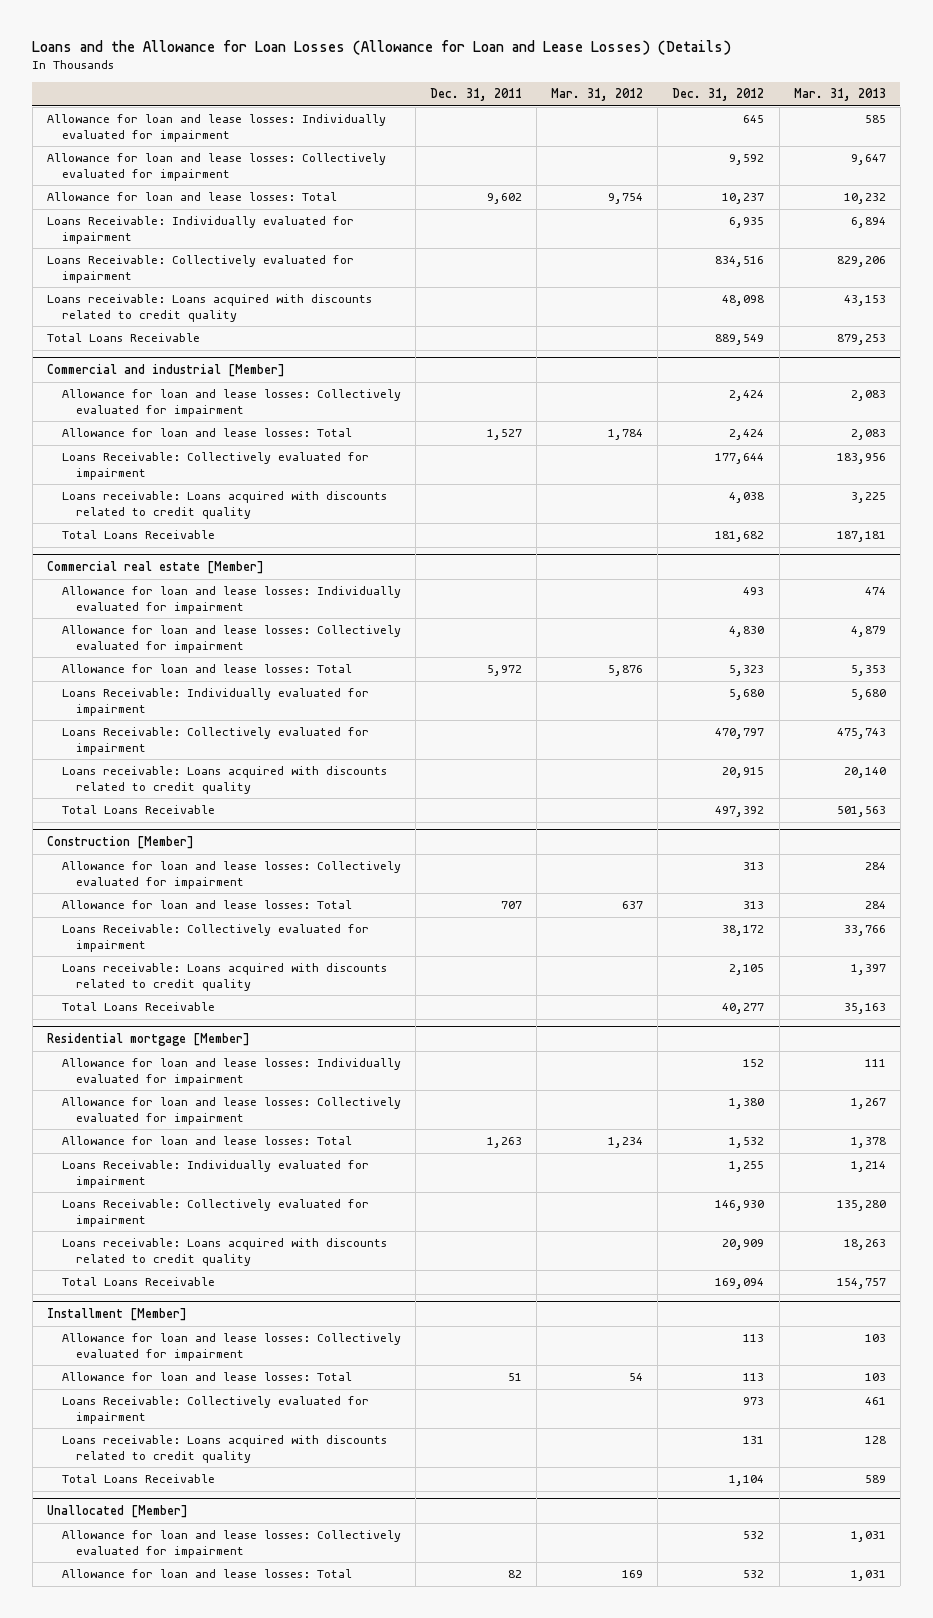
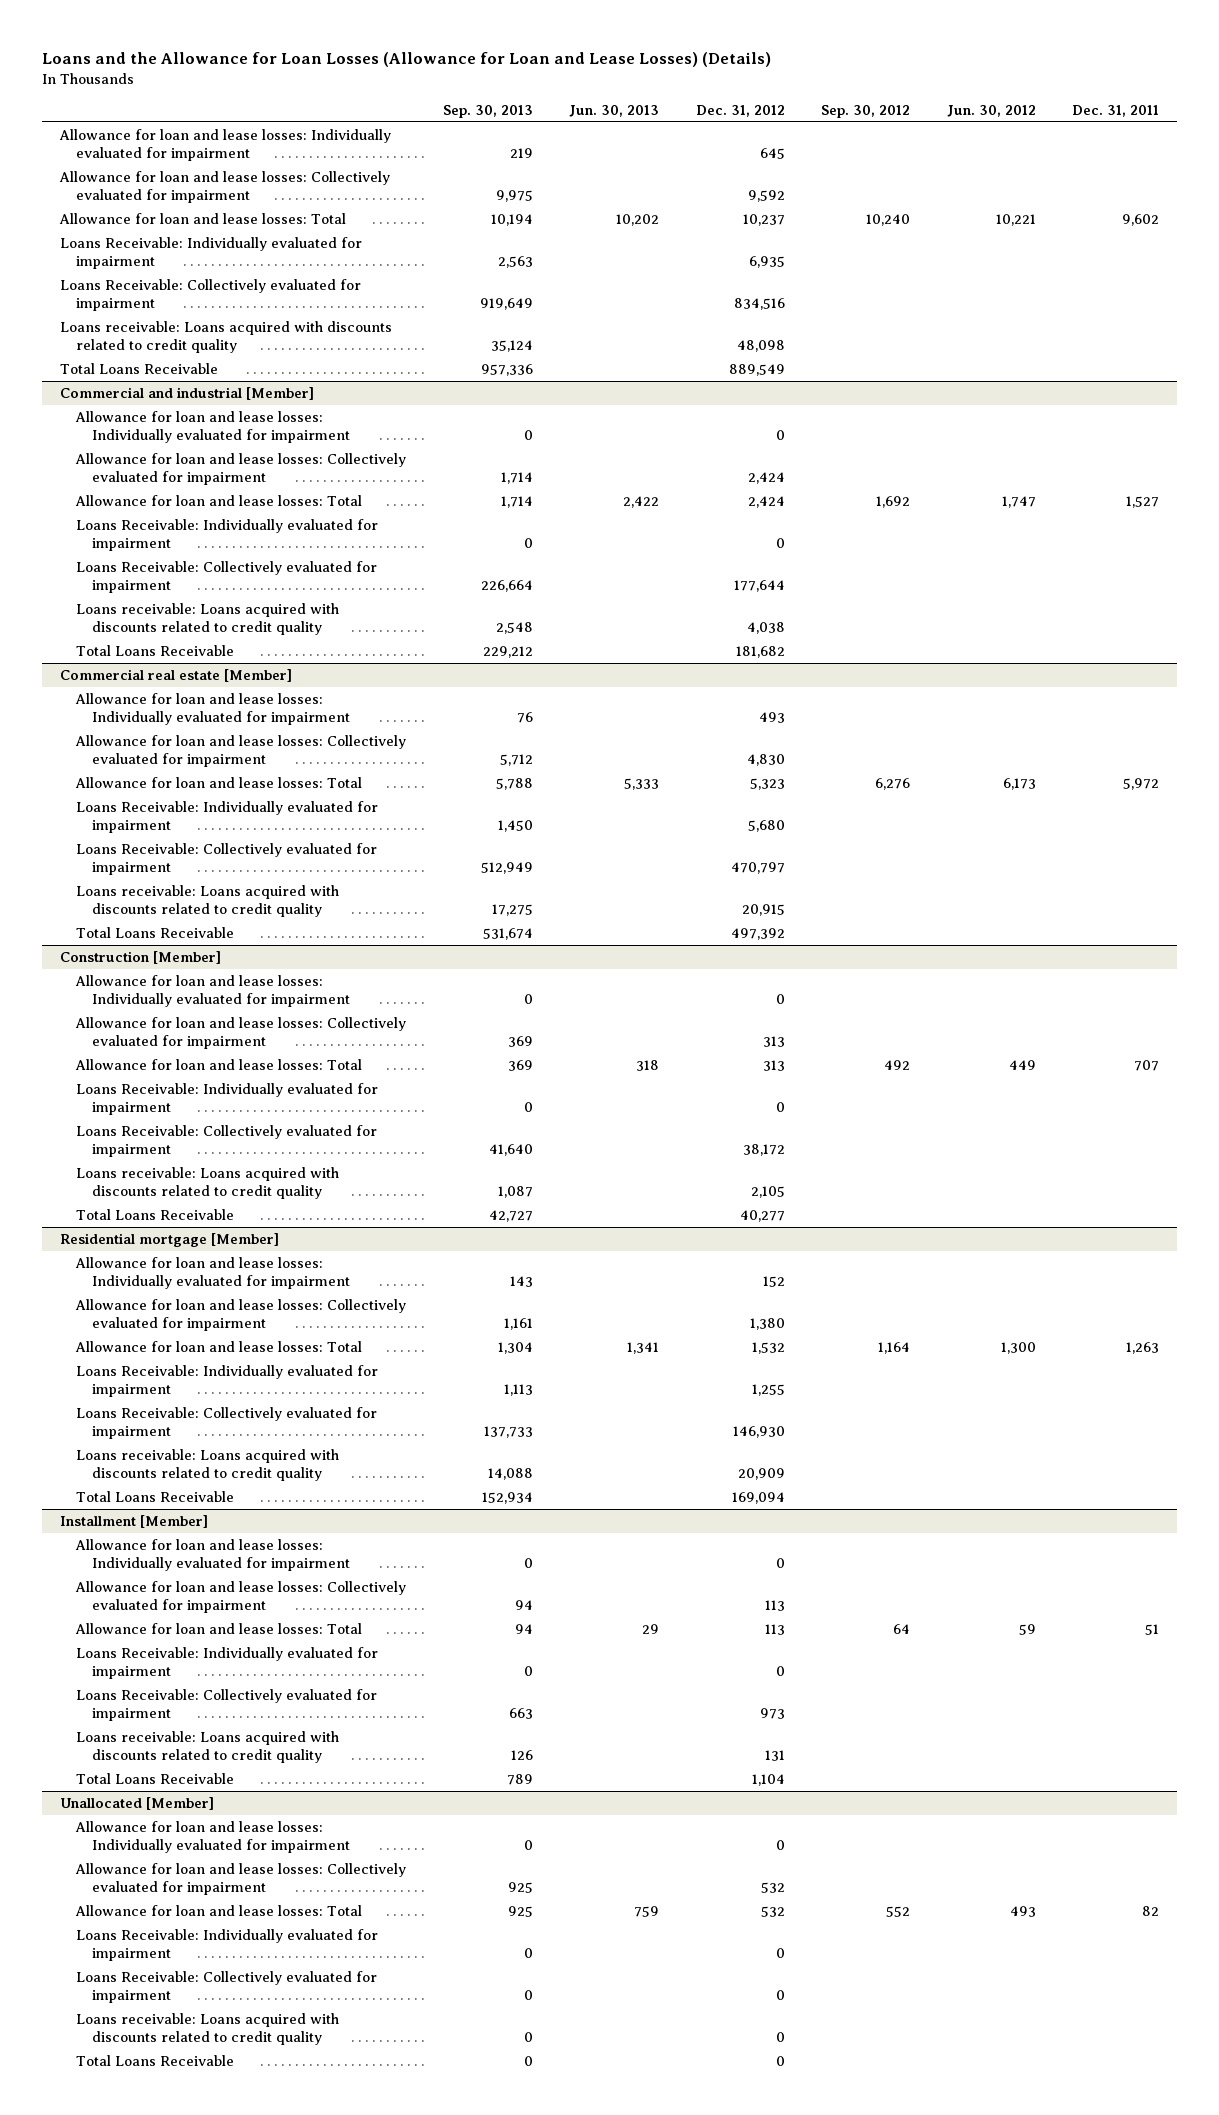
- | Dec. 31, 2011 | Mar. 31, 2012 | Dec. 31, 2012 | Mar. 31, 2013
+ | Sep. 30, 2013 | Jun. 30, 2013 | Dec. 31, 2012 | Sep. 30, 2012 | Jun. 30, 2012 | Dec. 31, 2011
@ Commercial and industrial [Member]
+ Allowance for loan and lease losses: Individually evaluated for impairment | 0 | | 0 | | |
+ Loans Receivable: Individually evaluated for impairment | 0 | | 0 | | |
@ Construction [Member]
+ Allowance for loan and lease losses: Individually evaluated for impairment | 0 | | 0 | | |
+ Loans Receivable: Individually evaluated for impairment | 0 | | 0 | | |
@ Installment [Member]
+ Allowance for loan and lease losses: Individually evaluated for impairment | 0 | | 0 | | |
+ Loans Receivable: Individually evaluated for impairment | 0 | | 0 | | |
@ Unallocated [Member]
+ Allowance for loan and lease losses: Individually evaluated for impairment | 0 | | 0 | | |
+ Loans Receivable: Individually evaluated for impairment | 0 | | 0 | | |
+ Loans Receivable: Collectively evaluated for impairment | 0 | | 0 | | |
+ Loans receivable: Loans acquired with discounts related to credit quality | 0 | | 0 | | |
+ Total Loans Receivable | 0 | | 0 | | |

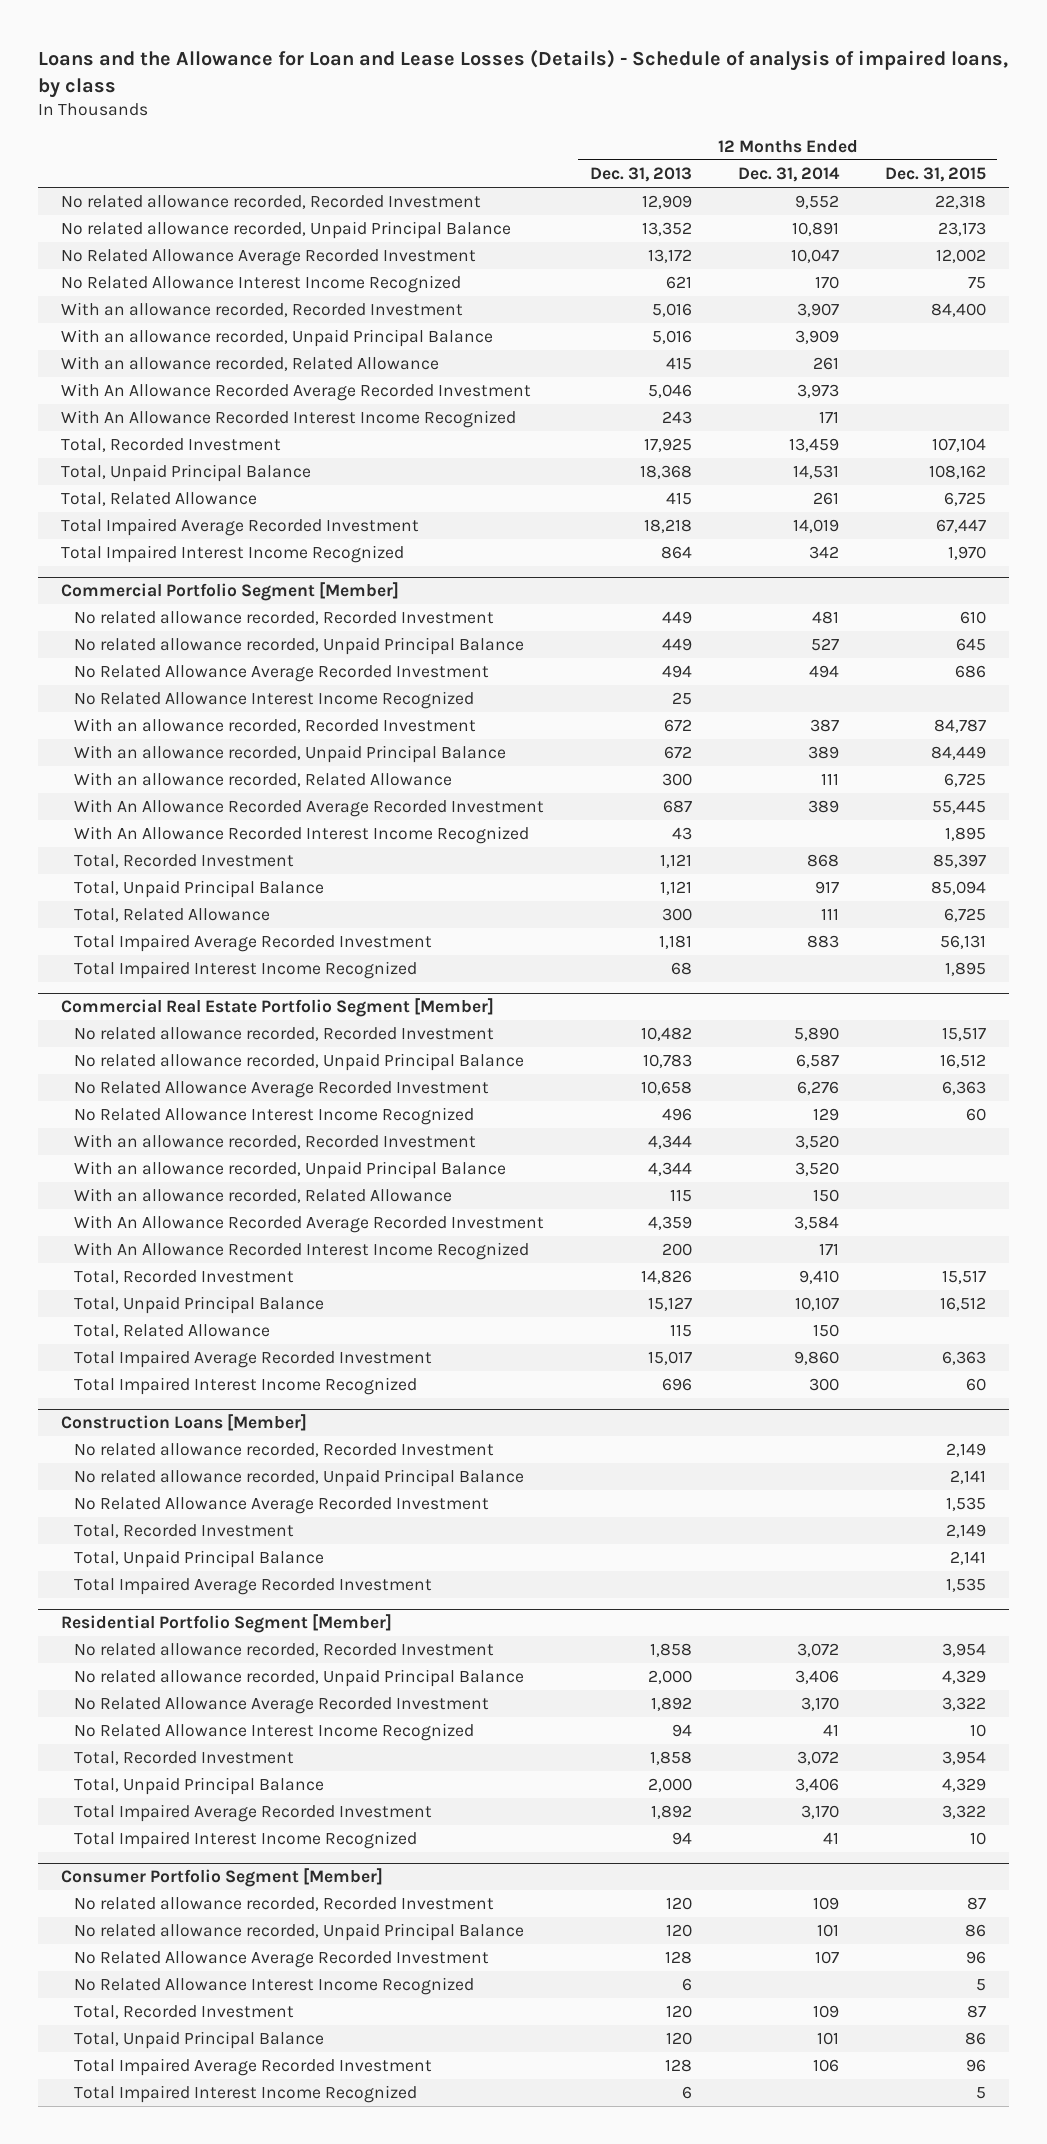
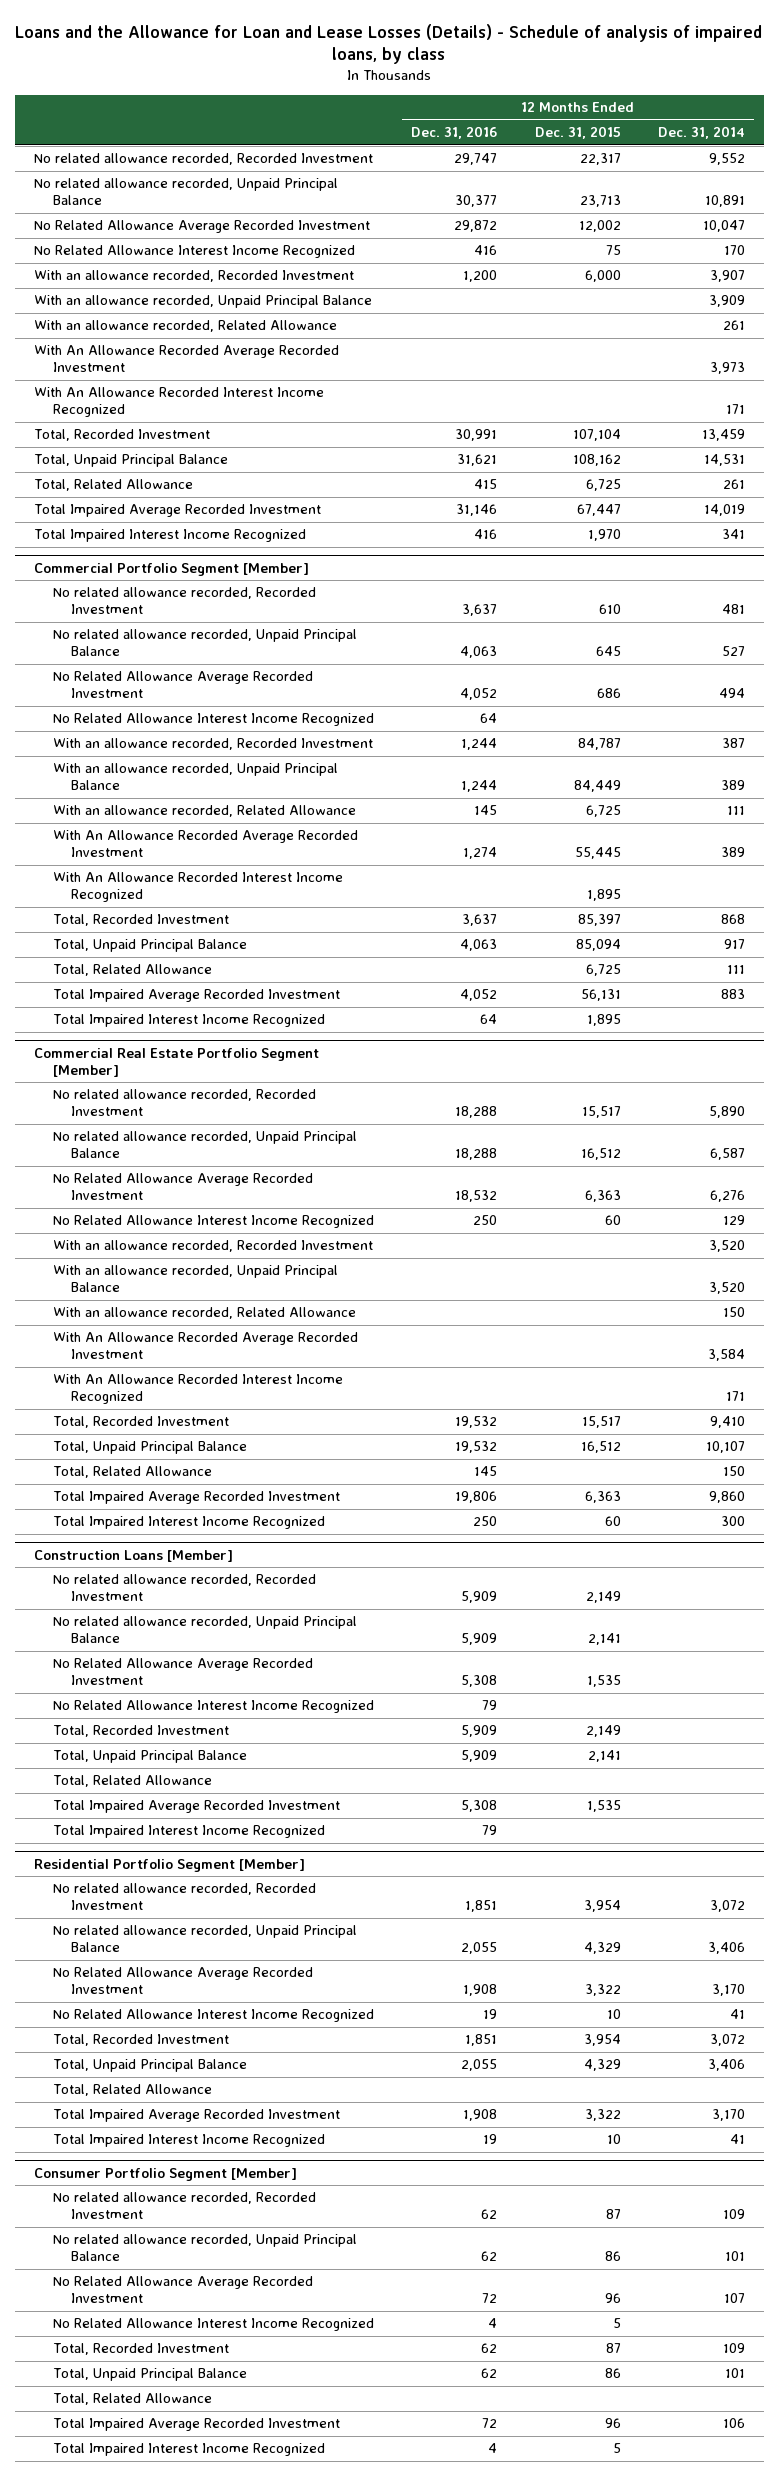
- | 12 Months Ended Dec. 31, 2013 | 12 Months Ended Dec. 31, 2014 | 12 Months Ended Dec. 31, 2015
+ | 12 Months Ended Dec. 31, 2016 | 12 Months Ended Dec. 31, 2015 | 12 Months Ended Dec. 31, 2014
- No related allowance recorded, Recorded Investment | 12,909 | 9,552 | 22,318
- No related allowance recorded, Unpaid Principal Balance | 13,352 | 10,891 | 23,173
+ No related allowance recorded, Recorded Investment | 29,747 | 22,317 | 9,552
+ No related allowance recorded, Unpaid Principal Balance | 30,377 | 23,713 | 10,891
- With an allowance recorded, Recorded Investment | 5,016 | 3,907 | 84,400
+ With an allowance recorded, Recorded Investment | 1,200 | 6,000 | 3,907
- Total Impaired Interest Income Recognized | 864 | 342 | 1,970
+ Total Impaired Interest Income Recognized | 416 | 1,970 | 341
@ Construction Loans [Member]
+ No Related Allowance Interest Income Recognized | 79 | |
+ Total, Related Allowance
+ Total Impaired Interest Income Recognized | 79 | |
@ Residential Portfolio Segment [Member]
+ Total, Related Allowance
@ Consumer Portfolio Segment [Member]
+ Total, Related Allowance

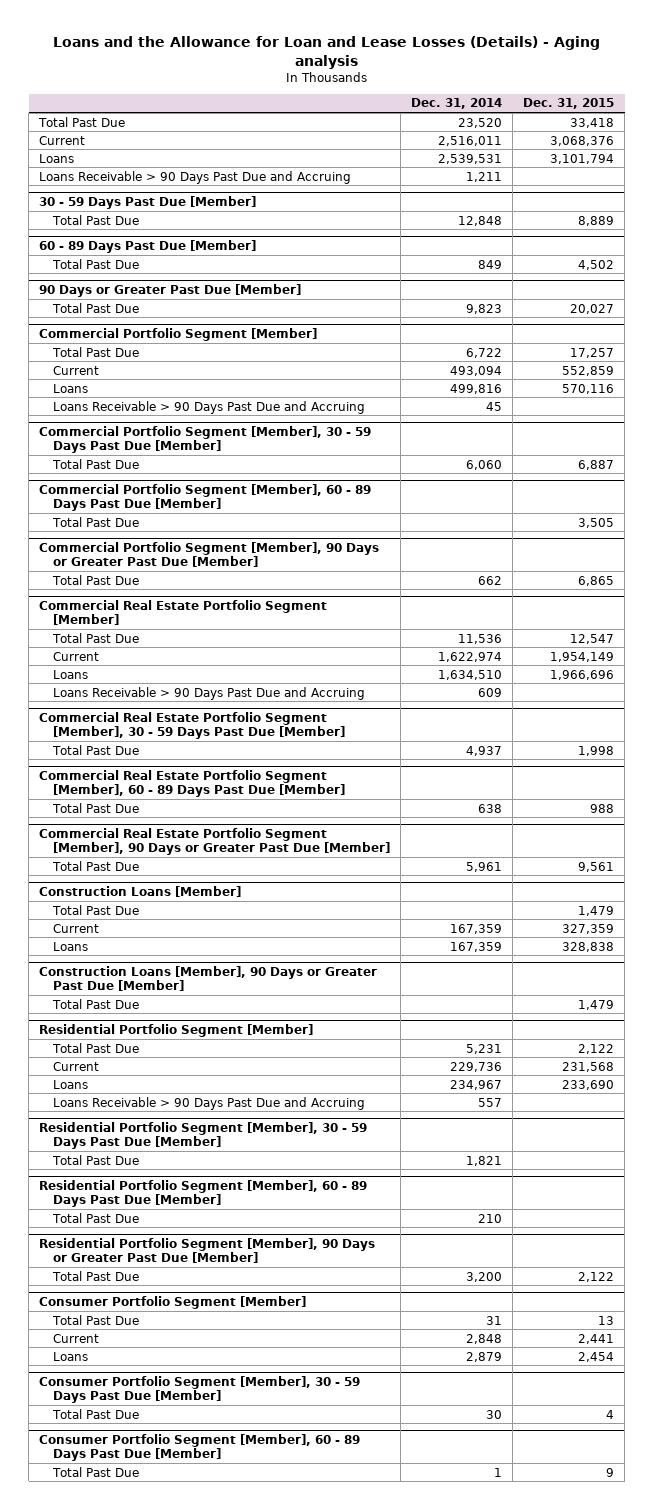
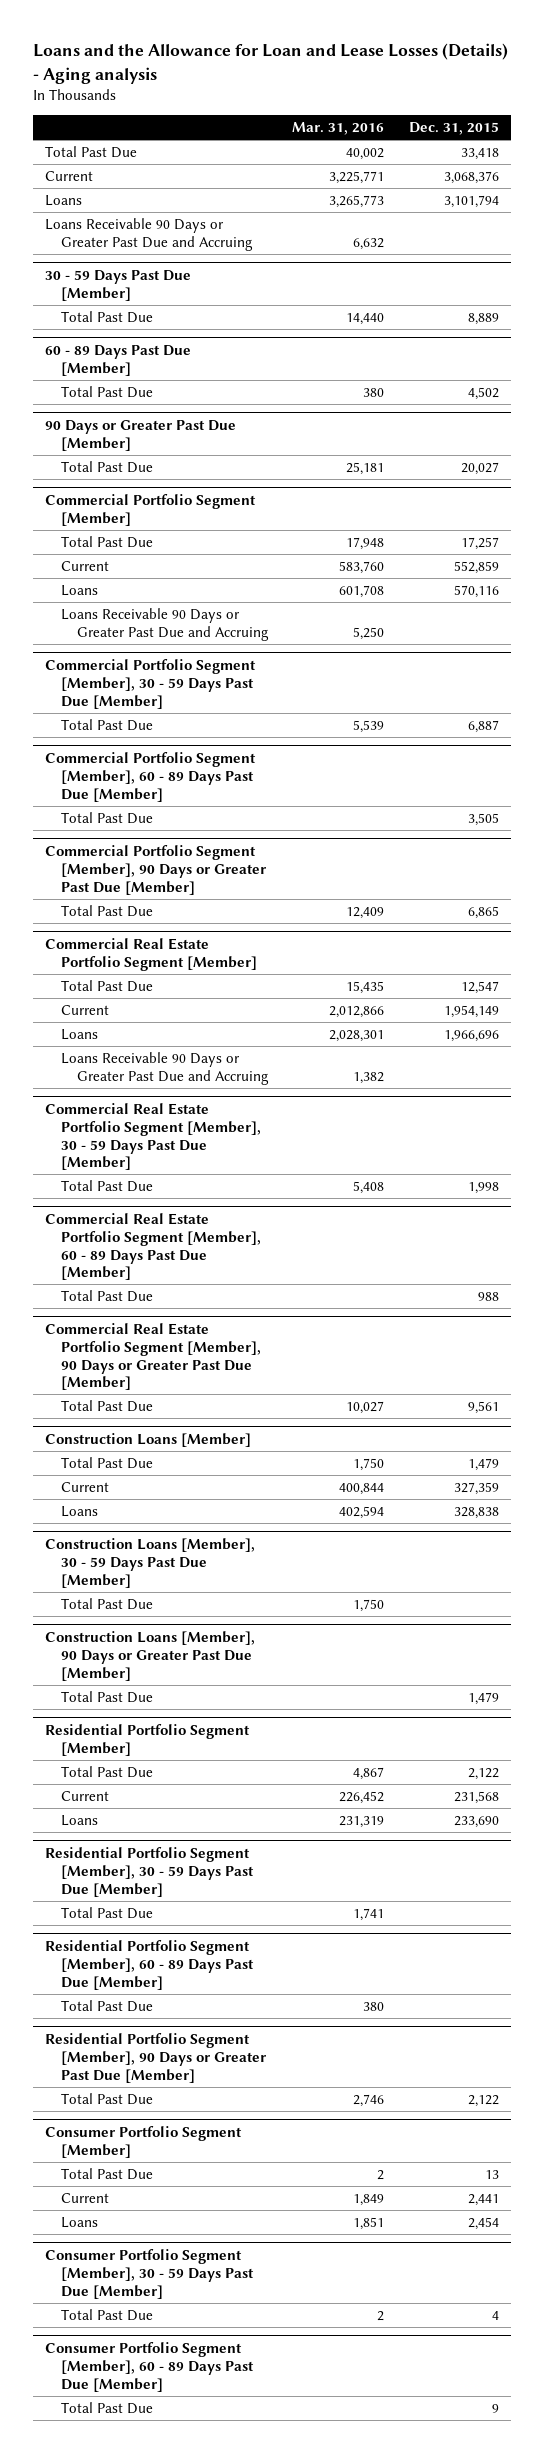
- | Dec. 31, 2014 | Dec. 31, 2015
+ | Mar. 31, 2016 | Dec. 31, 2015
- Loans Receivable > 90 Days Past Due and Accruing | 1,211 |
+ Loans Receivable 90 Days or Greater Past Due and Accruing | 6,632 |
@ Commercial Portfolio Segment [Member]
- Loans Receivable > 90 Days Past Due and Accruing | 45 |
+ Loans Receivable 90 Days or Greater Past Due and Accruing | 5,250 |
@ Commercial Real Estate Portfolio Segment [Member]
- Loans Receivable > 90 Days Past Due and Accruing | 609 |
+ Loans Receivable 90 Days or Greater Past Due and Accruing | 1,382 |
+ Construction Loans [Member], 30 - 59 Days Past Due [Member]
+ Total Past Due | 1,750 |
@ Residential Portfolio Segment [Member]
- Loans Receivable > 90 Days Past Due and Accruing | 557 |

